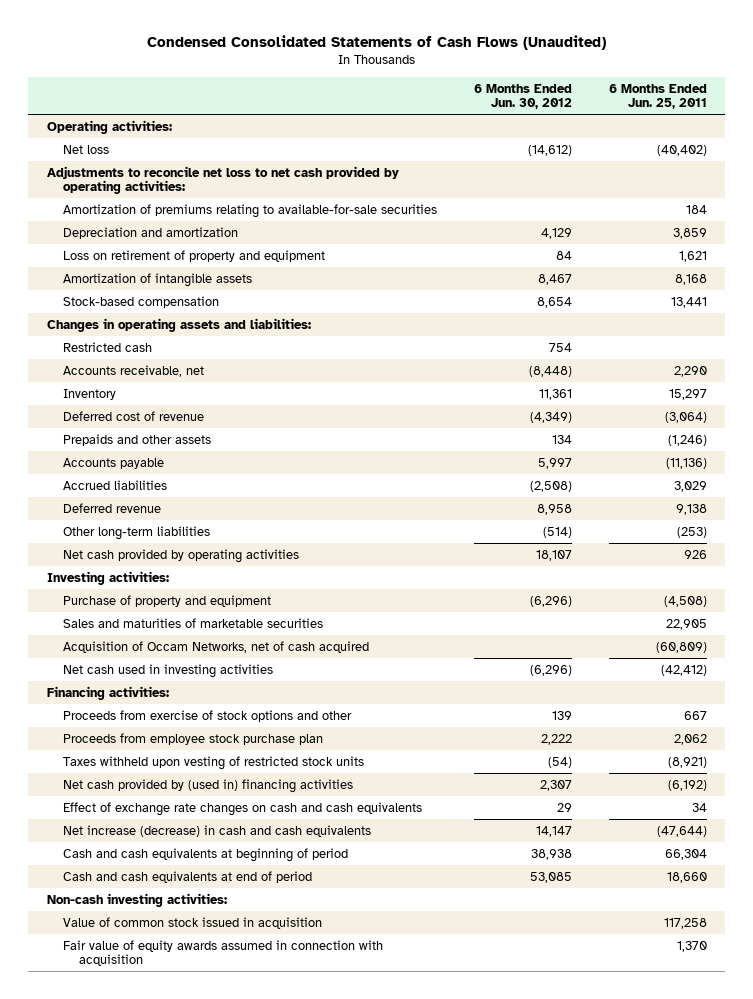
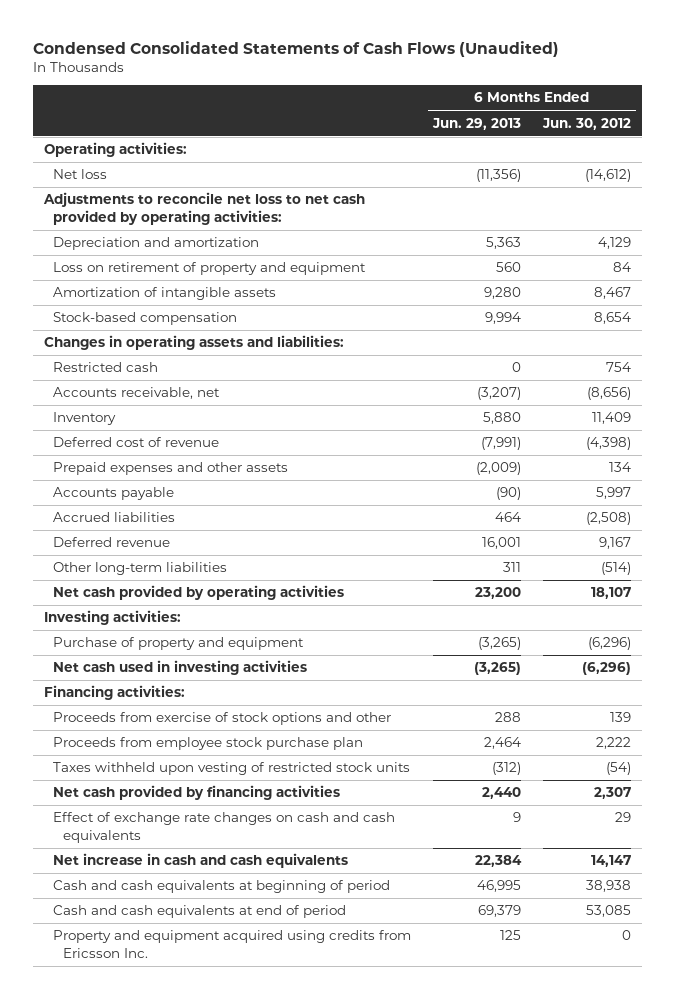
- | 6 Months Ended Jun. 30, 2012 | 6 Months Ended Jun. 25, 2011
+ | 6 Months Ended Jun. 29, 2013 | 6 Months Ended Jun. 30, 2012
- Amortization of premiums relating to available-for-sale securities | | 184
- Accounts receivable, net | (8,448) | 2,290
- Inventory | 11,361 | 15,297
- Deferred cost of revenue | (4,349) | (3,064)
- Prepaids and other assets | 134 | (1,246)
+ Accounts receivable, net | (3,207) | (8,656)
+ Inventory | 5,880 | 11,409
+ Deferred cost of revenue | (7,991) | (4,398)
+ Prepaid expenses and other assets | (2,009) | 134
- Deferred revenue | 8,958 | 9,138
+ Deferred revenue | 16,001 | 9,167
- Sales and maturities of marketable securities | | 22,905
- Acquisition of Occam Networks, net of cash acquired | | (60,809)
- Net cash provided by (used in) financing activities | 2,307 | (6,192)
+ Net cash provided by financing activities | 2,440 | 2,307
- Net increase (decrease) in cash and cash equivalents | 14,147 | (47,644)
+ Net increase in cash and cash equivalents | 22,384 | 14,147
- Non-cash investing activities:
- Value of common stock issued in acquisition | | 117,258
- Fair value of equity awards assumed in connection with acquisition | | 1,370
+ Property and equipment acquired using credits from Ericsson Inc. | 125 | 0

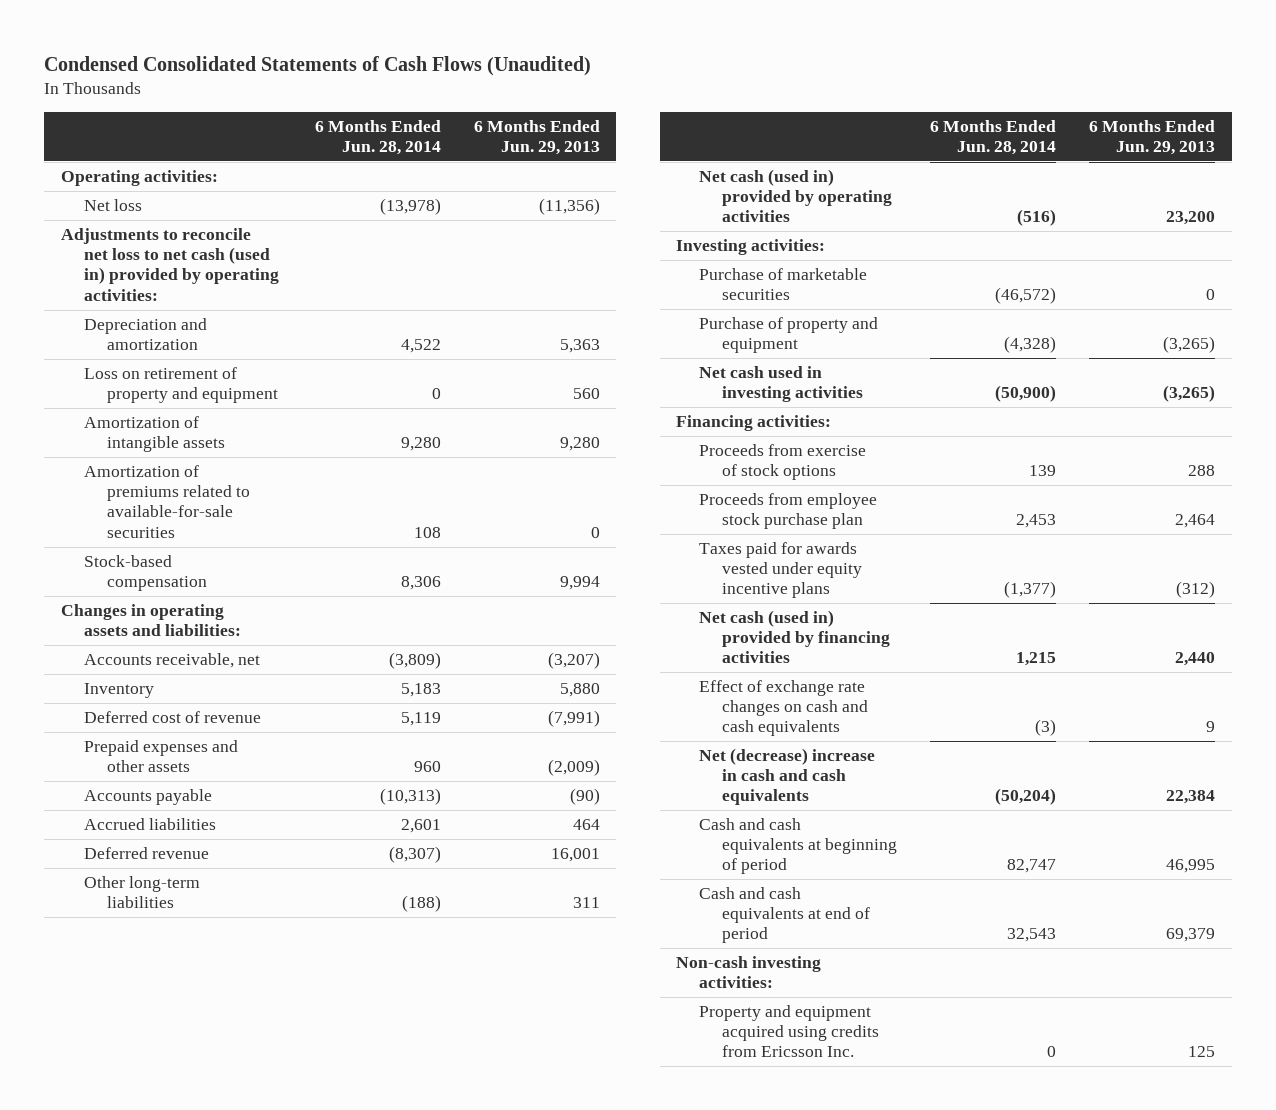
- | 6 Months Ended Jun. 29, 2013 | 6 Months Ended Jun. 30, 2012
+ | 6 Months Ended Jun. 28, 2014 | 6 Months Ended Jun. 29, 2013
- Adjustments to reconcile net loss to net cash provided by operating activities:
+ Adjustments to reconcile net loss to net cash (used in) provided by operating activities:
+ Amortization of premiums related to available-for-sale securities | 108 | 0
- Restricted cash | 0 | 754
- Net cash provided by operating activities | 23,200 | 18,107
+ Net cash (used in) provided by operating activities | (516) | 23,200
+ Purchase of marketable securities | (46,572) | 0
- Proceeds from exercise of stock options and other | 288 | 139
+ Proceeds from exercise of stock options | 139 | 288
- Taxes withheld upon vesting of restricted stock units | (312) | (54)
- Net cash provided by financing activities | 2,440 | 2,307
+ Taxes paid for awards vested under equity incentive plans | (1,377) | (312)
+ Net cash (used in) provided by financing activities | 1,215 | 2,440
- Net increase in cash and cash equivalents | 22,384 | 14,147
+ Net (decrease) increase in cash and cash equivalents | (50,204) | 22,384
+ Non-cash investing activities:

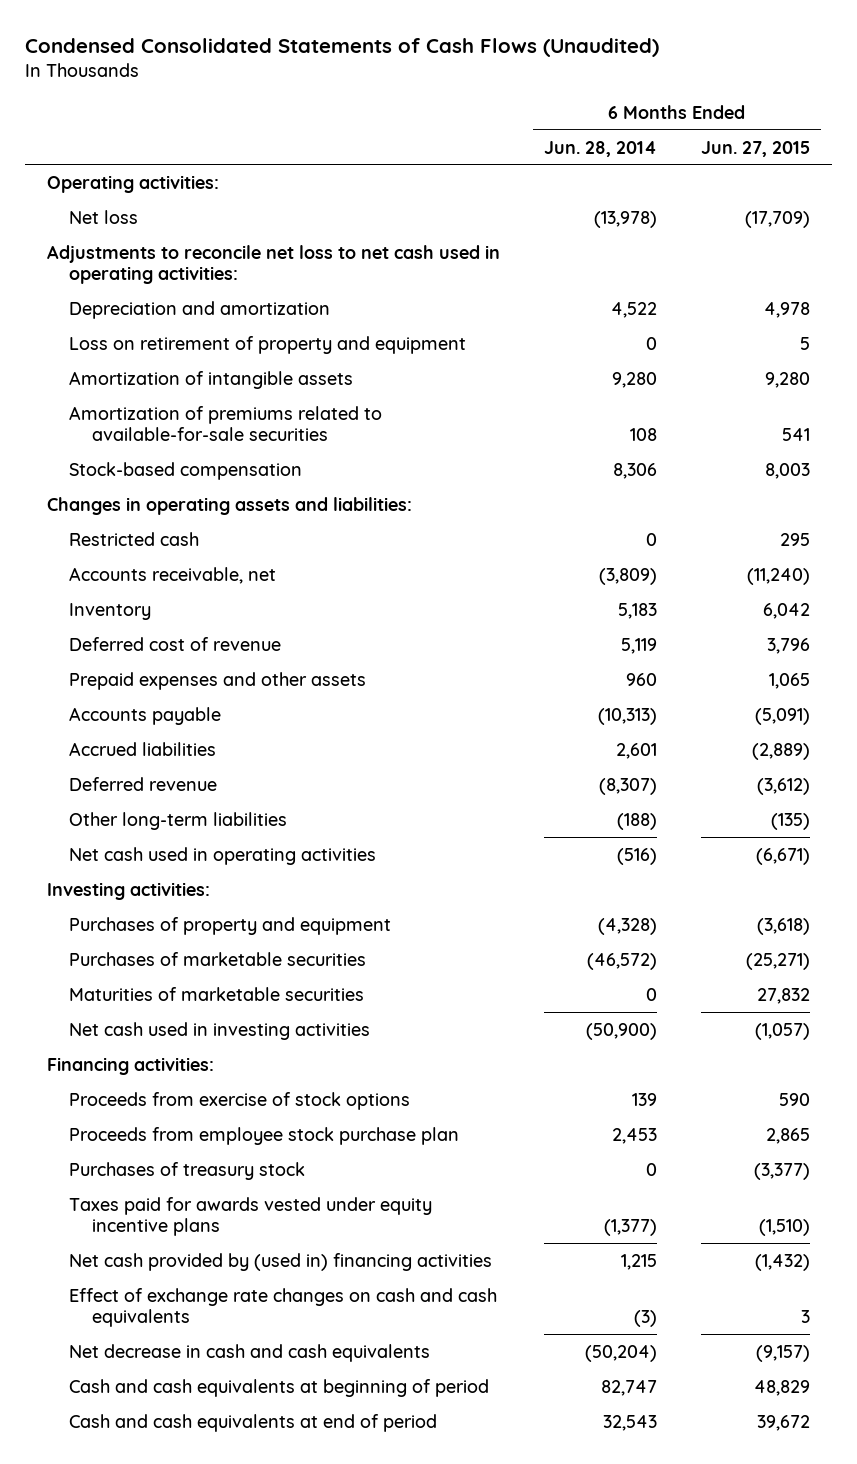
- | 6 Months Ended Jun. 28, 2014 | 6 Months Ended Jun. 29, 2013
+ | 6 Months Ended Jun. 28, 2014 | 6 Months Ended Jun. 27, 2015
- Adjustments to reconcile net loss to net cash (used in) provided by operating activities:
+ Adjustments to reconcile net loss to net cash used in operating activities:
+ Restricted cash | 0 | 295
- Net cash (used in) provided by operating activities | (516) | 23,200
+ Net cash used in operating activities | (516) | (6,671)
- Purchase of marketable securities | (46,572) | 0
- Purchase of property and equipment | (4,328) | (3,265)
+ Purchases of property and equipment | (4,328) | (3,618)
+ Purchases of marketable securities | (46,572) | (25,271)
+ Maturities of marketable securities | 0 | 27,832
+ Purchases of treasury stock | 0 | (3,377)
- Net cash (used in) provided by financing activities | 1,215 | 2,440
+ Net cash provided by (used in) financing activities | 1,215 | (1,432)
- Net (decrease) increase in cash and cash equivalents | (50,204) | 22,384
+ Net decrease in cash and cash equivalents | (50,204) | (9,157)
- Non-cash investing activities:
- Property and equipment acquired using credits from Ericsson Inc. | 0 | 125

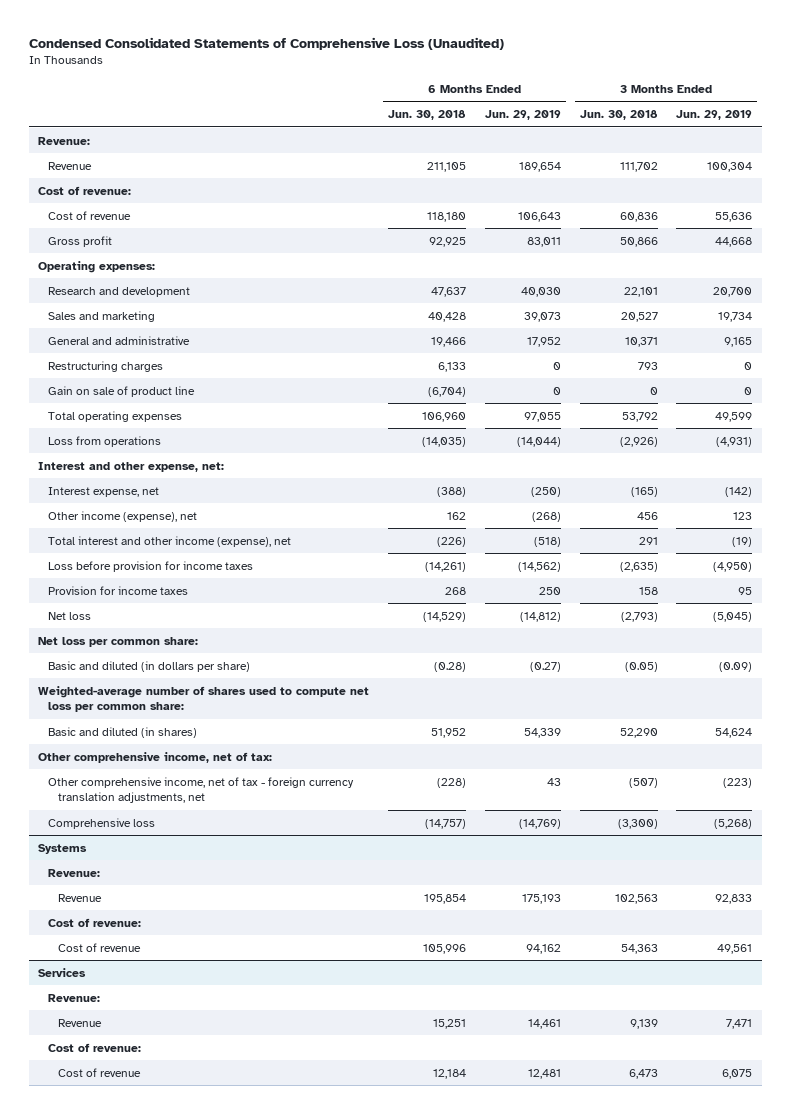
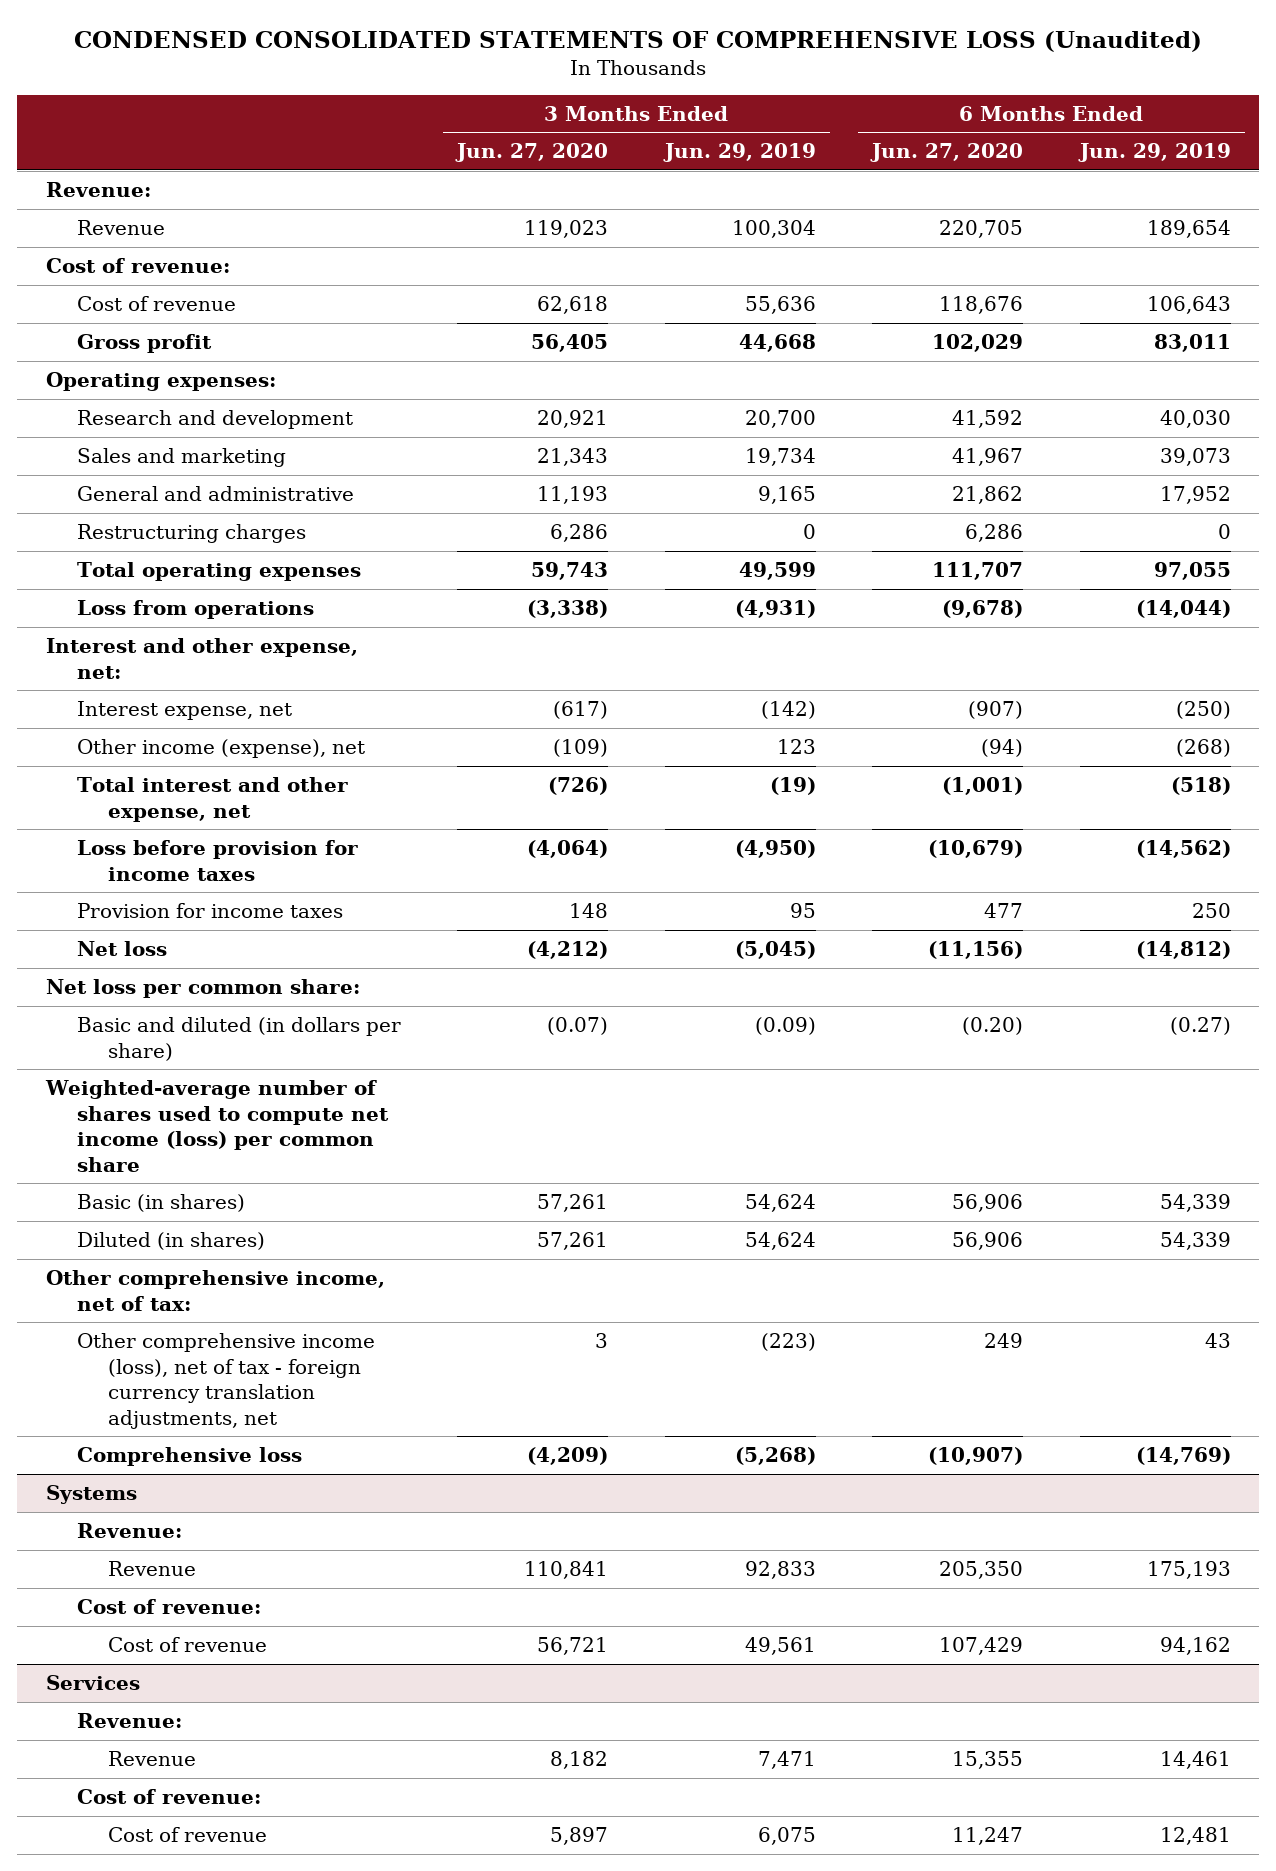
- Condensed Consolidated Statements of Comprehensive Loss (Unaudited)
+ CONDENSED CONSOLIDATED STATEMENTS OF COMPREHENSIVE LOSS (Unaudited)
- | 6 Months Ended Jun. 30, 2018 | 6 Months Ended Jun. 29, 2019 | 3 Months Ended Jun. 30, 2018 | 3 Months Ended Jun. 29, 2019
+ | 3 Months Ended Jun. 27, 2020 | 3 Months Ended Jun. 29, 2019 | 6 Months Ended Jun. 27, 2020 | 6 Months Ended Jun. 29, 2019
- Gain on sale of product line | (6,704) | 0 | 0 | 0
- Total interest and other income (expense), net | (226) | (518) | 291 | (19)
+ Total interest and other expense, net | (726) | (19) | (1,001) | (518)
- Weighted-average number of shares used to compute net loss per common share:
- Basic and diluted (in shares) | 51,952 | 54,339 | 52,290 | 54,624
+ Weighted-average number of shares used to compute net income (loss) per common share
+ Basic (in shares) | 57,261 | 54,624 | 56,906 | 54,339
+ Diluted (in shares) | 57,261 | 54,624 | 56,906 | 54,339
- Other comprehensive income, net of tax - foreign currency translation adjustments, net | (228) | 43 | (507) | (223)
+ Other comprehensive income (loss), net of tax - foreign currency translation adjustments, net | 3 | (223) | 249 | 43

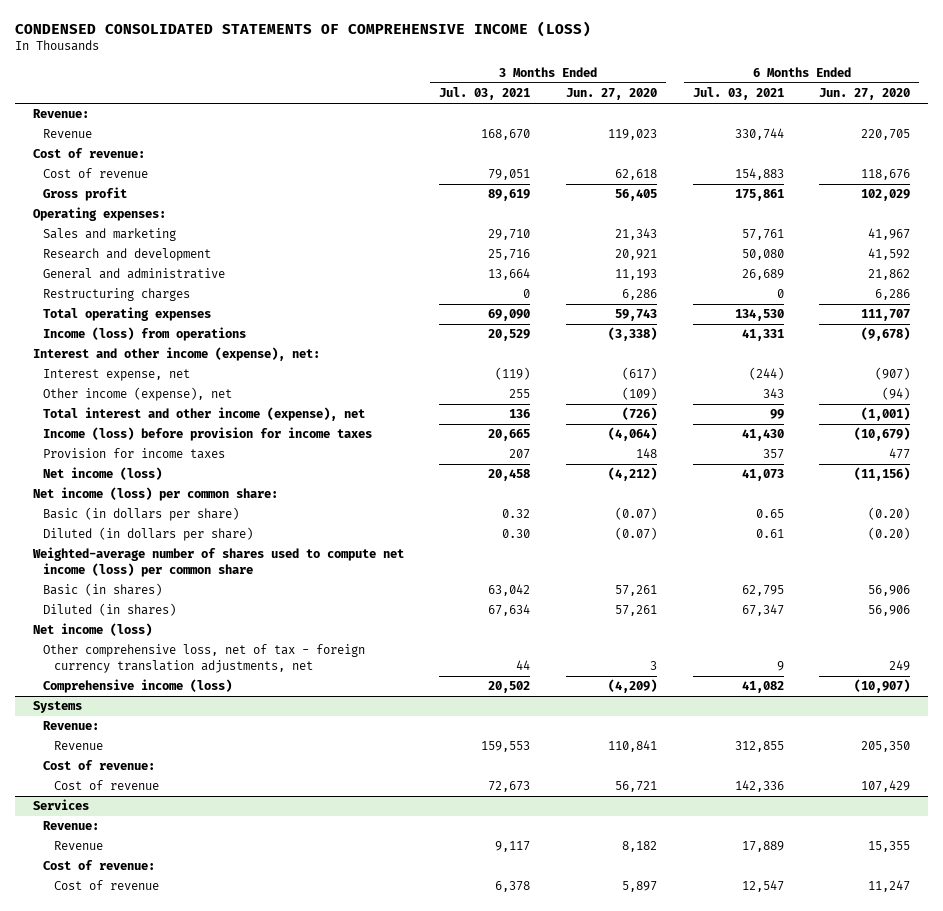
- CONDENSED CONSOLIDATED STATEMENTS OF COMPREHENSIVE LOSS (Unaudited)
+ CONDENSED CONSOLIDATED STATEMENTS OF COMPREHENSIVE INCOME (LOSS)
- | 3 Months Ended Jun. 27, 2020 | 3 Months Ended Jun. 29, 2019 | 6 Months Ended Jun. 27, 2020 | 6 Months Ended Jun. 29, 2019
+ | 3 Months Ended Jul. 03, 2021 | 3 Months Ended Jun. 27, 2020 | 6 Months Ended Jul. 03, 2021 | 6 Months Ended Jun. 27, 2020
moved down: Research and development | 25,716 | 20,921 | 50,080 | 41,592
- Loss from operations | (3,338) | (4,931) | (9,678) | (14,044)
- Interest and other expense, net:
+ Income (loss) from operations | 20,529 | (3,338) | 41,331 | (9,678)
+ Interest and other income (expense), net:
- Total interest and other expense, net | (726) | (19) | (1,001) | (518)
- Loss before provision for income taxes | (4,064) | (4,950) | (10,679) | (14,562)
+ Total interest and other income (expense), net | 136 | (726) | 99 | (1,001)
+ Income (loss) before provision for income taxes | 20,665 | (4,064) | 41,430 | (10,679)
- Net loss | (4,212) | (5,045) | (11,156) | (14,812)
- Net loss per common share:
- Basic and diluted (in dollars per share) | (0.07) | (0.09) | (0.20) | (0.27)
+ Net income (loss) | 20,458 | (4,212) | 41,073 | (11,156)
+ Net income (loss) per common share:
+ Basic (in dollars per share) | 0.32 | (0.07) | 0.65 | (0.20)
+ Diluted (in dollars per share) | 0.30 | (0.07) | 0.61 | (0.20)
- Other comprehensive income, net of tax:
- Other comprehensive income (loss), net of tax - foreign currency translation adjustments, net | 3 | (223) | 249 | 43
- Comprehensive loss | (4,209) | (5,268) | (10,907) | (14,769)
+ Net income (loss)
+ Other comprehensive loss, net of tax - foreign currency translation adjustments, net | 44 | 3 | 9 | 249
+ Comprehensive income (loss) | 20,502 | (4,209) | 41,082 | (10,907)

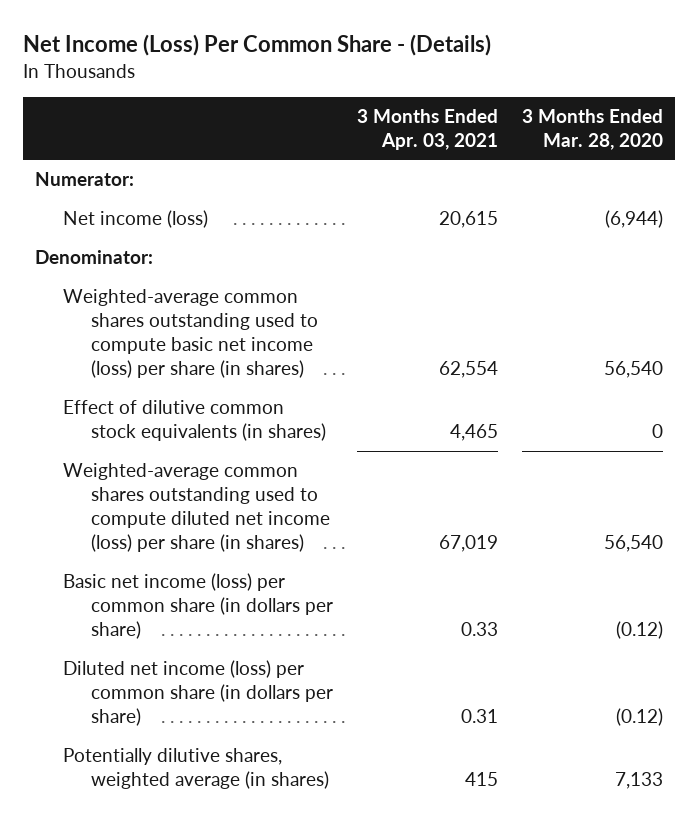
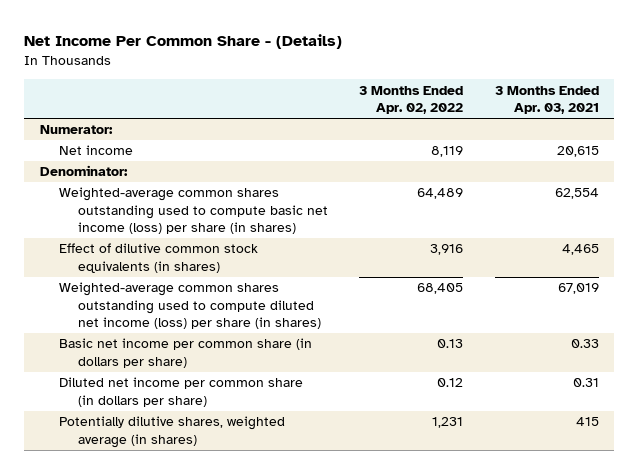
- Net Income (Loss) Per Common Share - (Details)
+ Net Income Per Common Share - (Details)
- | 3 Months Ended Apr. 03, 2021 | 3 Months Ended Mar. 28, 2020
+ | 3 Months Ended Apr. 02, 2022 | 3 Months Ended Apr. 03, 2021
- Net income (loss) | 20,615 | (6,944)
+ Net income | 8,119 | 20,615
- Basic net income (loss) per common share (in dollars per share) | 0.33 | (0.12)
- Diluted net income (loss) per common share (in dollars per share) | 0.31 | (0.12)
+ Basic net income per common share (in dollars per share) | 0.13 | 0.33
+ Diluted net income per common share (in dollars per share) | 0.12 | 0.31

